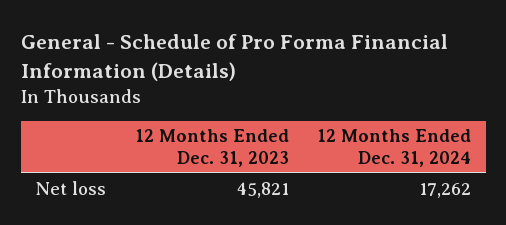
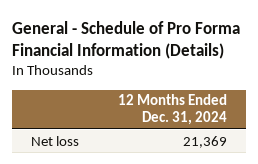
- | 12 Months Ended Dec. 31, 2023 | 12 Months Ended Dec. 31, 2024
+ | 12 Months Ended Dec. 31, 2024
- Net loss | 45,821 | 17,262
+ Net loss | 21,369

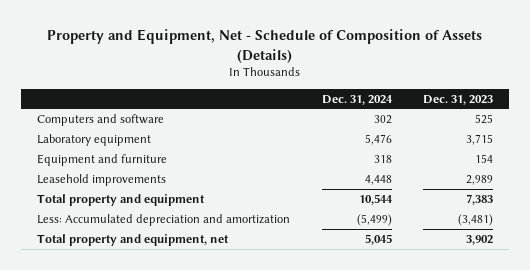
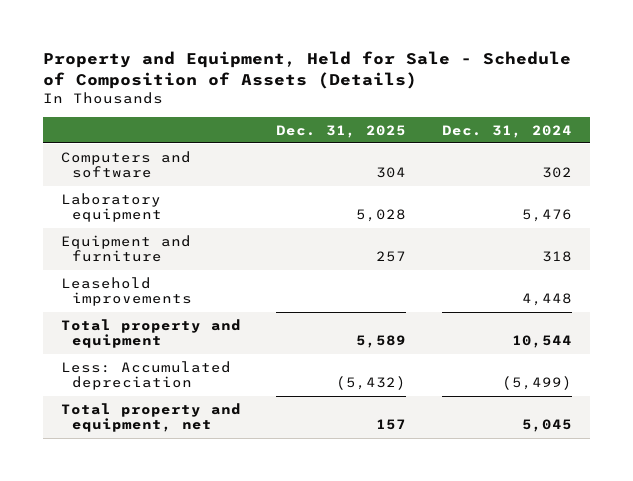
- Property and Equipment, Net - Schedule of Composition of Assets (Details)
+ Property and Equipment, Held for Sale - Schedule of Composition of Assets (Details)
- | Dec. 31, 2024 | Dec. 31, 2023
+ | Dec. 31, 2025 | Dec. 31, 2024
- Less: Accumulated depreciation and amortization | (5,499) | (3,481)
+ Less: Accumulated depreciation | (5,432) | (5,499)

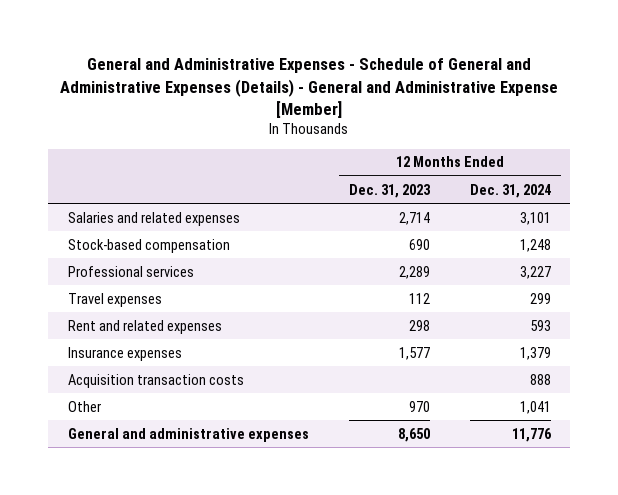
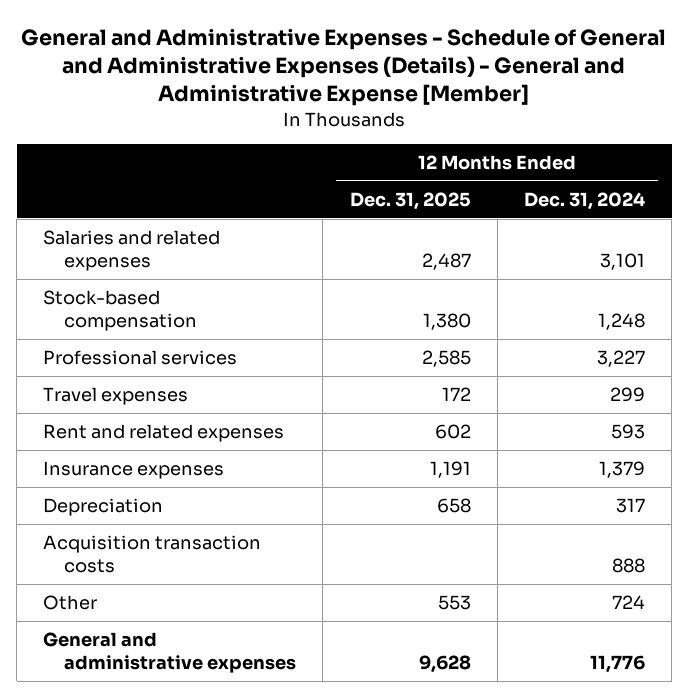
- | 12 Months Ended Dec. 31, 2023 | 12 Months Ended Dec. 31, 2024
+ | 12 Months Ended Dec. 31, 2025 | 12 Months Ended Dec. 31, 2024
+ Depreciation | 658 | 317
- Other | 970 | 1,041
+ Other | 553 | 724

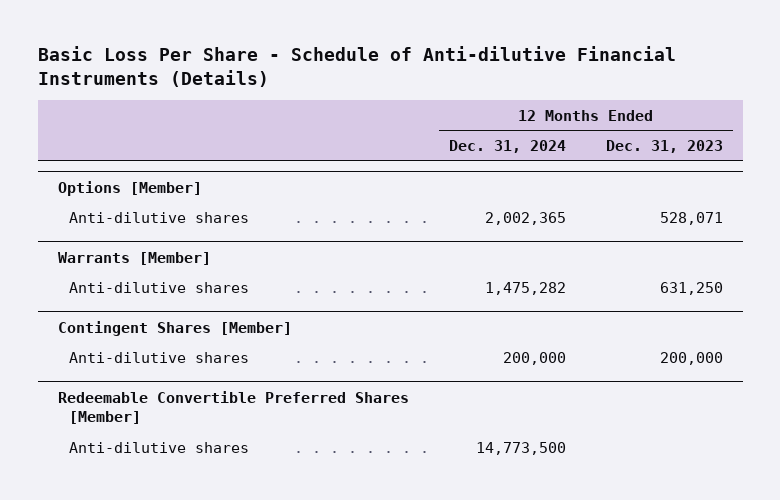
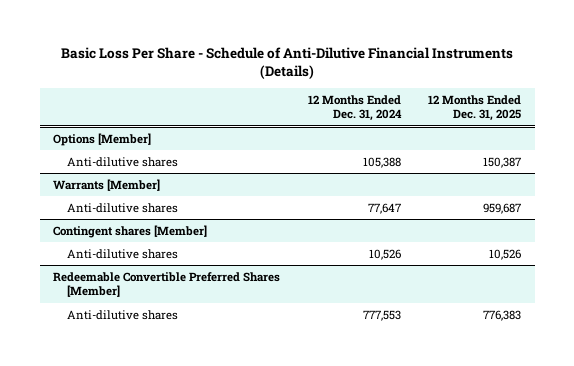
- Basic Loss Per Share - Schedule of Anti-dilutive Financial Instruments (Details)
+ Basic Loss Per Share - Schedule of Anti-Dilutive Financial Instruments (Details)
- | 12 Months Ended Dec. 31, 2024 | 12 Months Ended Dec. 31, 2023
+ | 12 Months Ended Dec. 31, 2024 | 12 Months Ended Dec. 31, 2025
@ Options [Member]
- Anti-dilutive shares | 2,002,365 | 528,071
+ Anti-dilutive shares | 105,388 | 150,387
@ Warrants [Member]
- Anti-dilutive shares | 1,475,282 | 631,250
- Contingent Shares [Member]
- Anti-dilutive shares | 200,000 | 200,000
@ Warrants [Member]
+ Anti-dilutive shares | 77,647 | 959,687
+ Contingent shares [Member]
+ Anti-dilutive shares | 10,526 | 10,526
@ Redeemable Convertible Preferred Shares [Member]
- Anti-dilutive shares | 14,773,500 |
+ Anti-dilutive shares | 777,553 | 776,383

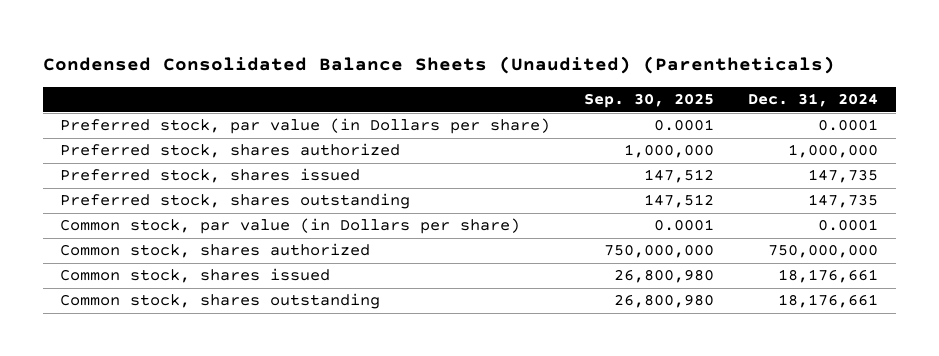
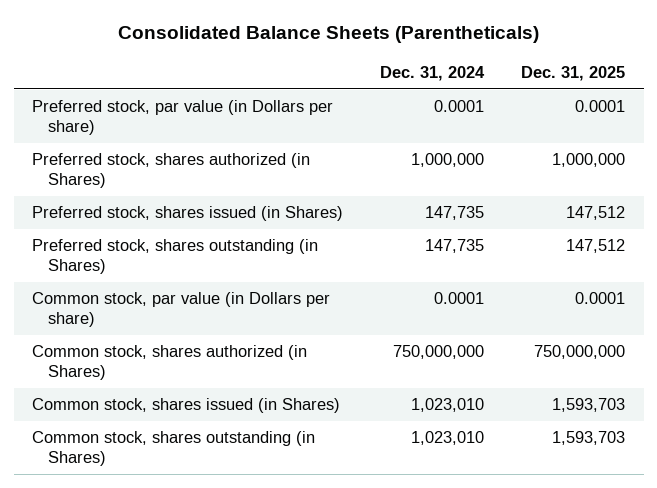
- Condensed Consolidated Balance Sheets (Unaudited) (Parentheticals)
+ Consolidated Balance Sheets (Parentheticals)
- | Sep. 30, 2025 | Dec. 31, 2024
+ | Dec. 31, 2024 | Dec. 31, 2025
- Preferred stock, shares authorized | 1,000,000 | 1,000,000
- Preferred stock, shares issued | 147,512 | 147,735
- Preferred stock, shares outstanding | 147,512 | 147,735
+ Preferred stock, shares authorized (in Shares) | 1,000,000 | 1,000,000
+ Preferred stock, shares issued (in Shares) | 147,735 | 147,512
+ Preferred stock, shares outstanding (in Shares) | 147,735 | 147,512
- Common stock, shares authorized | 750,000,000 | 750,000,000
- Common stock, shares issued | 26,800,980 | 18,176,661
- Common stock, shares outstanding | 26,800,980 | 18,176,661
+ Common stock, shares authorized (in Shares) | 750,000,000 | 750,000,000
+ Common stock, shares issued (in Shares) | 1,023,010 | 1,593,703
+ Common stock, shares outstanding (in Shares) | 1,023,010 | 1,593,703

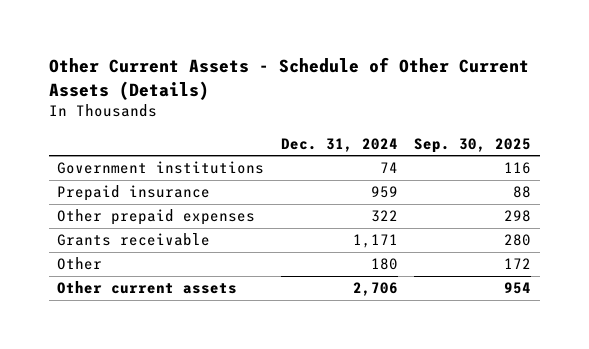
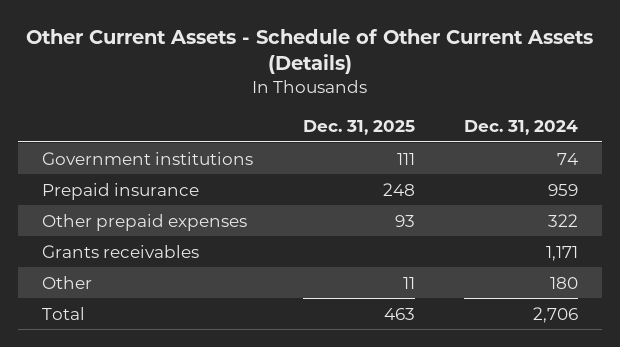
- | Dec. 31, 2024 | Sep. 30, 2025
+ | Dec. 31, 2025 | Dec. 31, 2024
- Grants receivable | 1,171 | 280
+ Grants receivables | | 1,171
- Other current assets | 2,706 | 954
+ Total | 463 | 2,706

